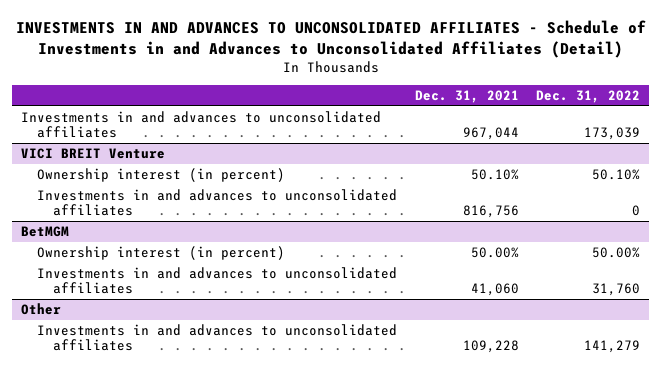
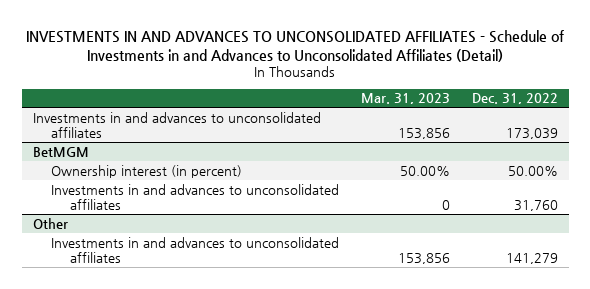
- | Dec. 31, 2021 | Dec. 31, 2022
+ | Mar. 31, 2023 | Dec. 31, 2022
- VICI BREIT Venture
- Ownership interest (in percent) | 50.10% | 50.10%
- Investments in and advances to unconsolidated affiliates | 816,756 | 0

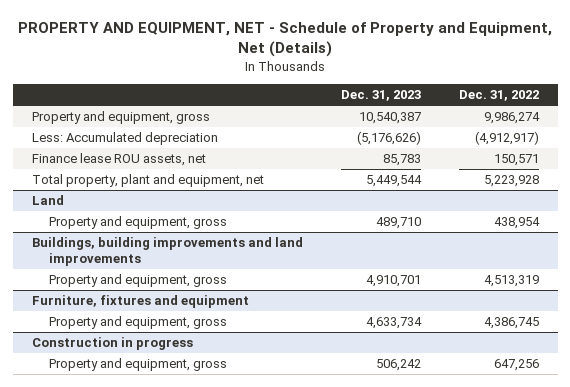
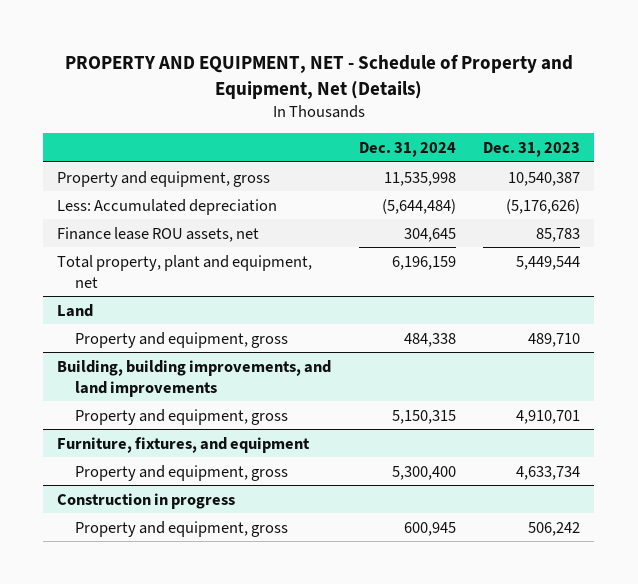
- | Dec. 31, 2023 | Dec. 31, 2022
+ | Dec. 31, 2024 | Dec. 31, 2023
- Buildings, building improvements and land improvements
+ Building, building improvements, and land improvements
- Furniture, fixtures and equipment
+ Furniture, fixtures, and equipment

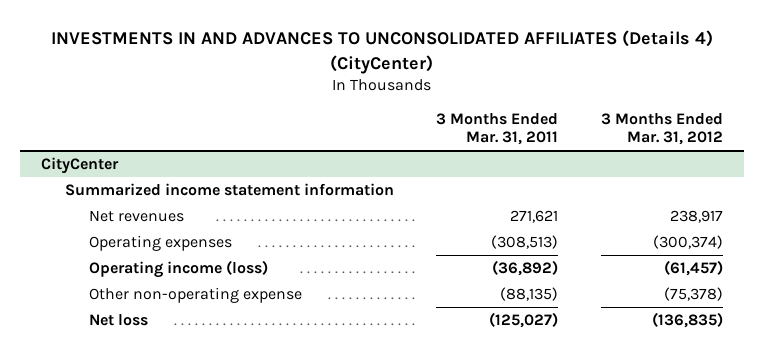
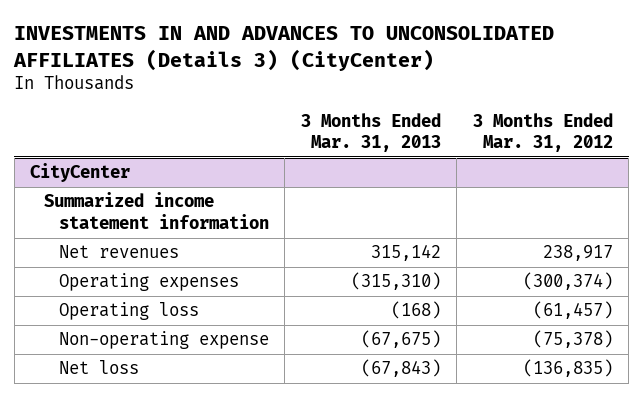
- INVESTMENTS IN AND ADVANCES TO UNCONSOLIDATED AFFILIATES (Details 4) (CityCenter)
+ INVESTMENTS IN AND ADVANCES TO UNCONSOLIDATED AFFILIATES (Details 3) (CityCenter)
- | 3 Months Ended Mar. 31, 2011 | 3 Months Ended Mar. 31, 2012
+ | 3 Months Ended Mar. 31, 2013 | 3 Months Ended Mar. 31, 2012
@ CityCenter
- Operating income (loss) | (36,892) | (61,457)
- Other non-operating expense | (88,135) | (75,378)
+ Operating loss | (168) | (61,457)
+ Non-operating expense | (67,675) | (75,378)

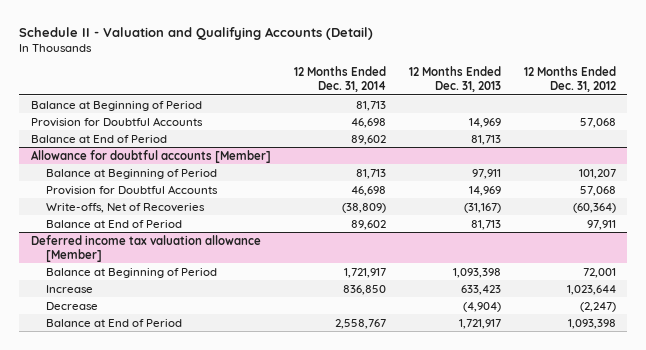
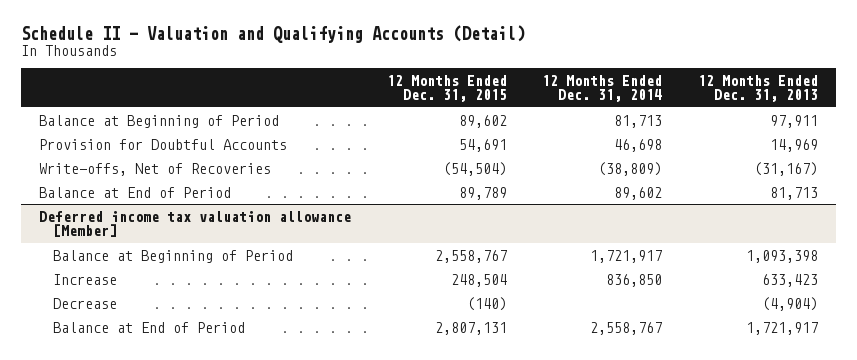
- | 12 Months Ended Dec. 31, 2014 | 12 Months Ended Dec. 31, 2013 | 12 Months Ended Dec. 31, 2012
+ | 12 Months Ended Dec. 31, 2015 | 12 Months Ended Dec. 31, 2014 | 12 Months Ended Dec. 31, 2013
- Balance at Beginning of Period | 81,713 | |
- Provision for Doubtful Accounts | 46,698 | 14,969 | 57,068
- Balance at End of Period | 89,602 | 81,713 |
- Allowance for doubtful accounts [Member]

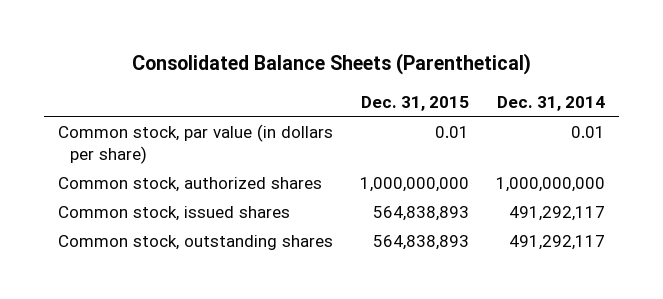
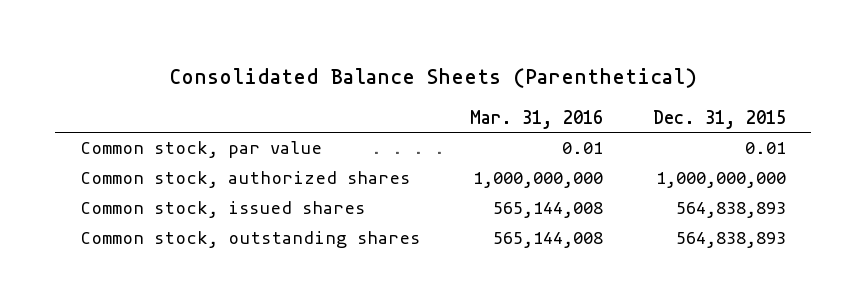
- | Dec. 31, 2015 | Dec. 31, 2014
+ | Mar. 31, 2016 | Dec. 31, 2015
- Common stock, par value (in dollars per share) | 0.01 | 0.01
+ Common stock, par value | 0.01 | 0.01

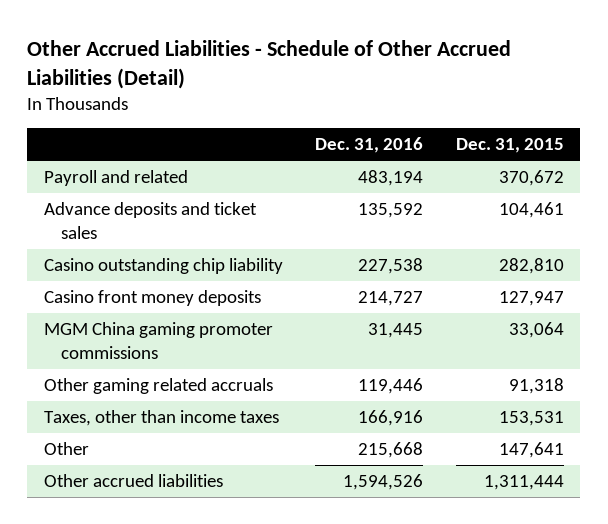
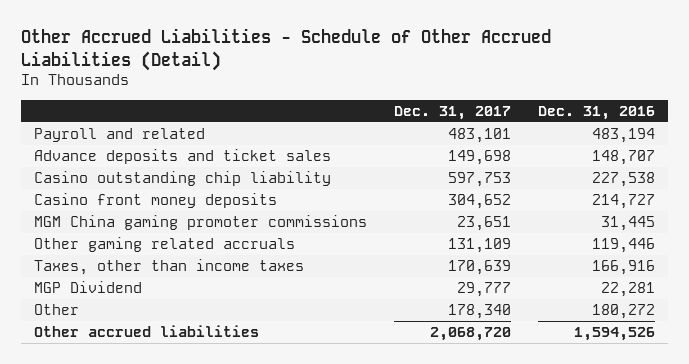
- | Dec. 31, 2016 | Dec. 31, 2015
+ | Dec. 31, 2017 | Dec. 31, 2016
- Advance deposits and ticket sales | 135,592 | 104,461
+ Advance deposits and ticket sales | 149,698 | 148,707
- Other | 215,668 | 147,641
+ MGP Dividend | 29,777 | 22,281
+ Other | 178,340 | 180,272

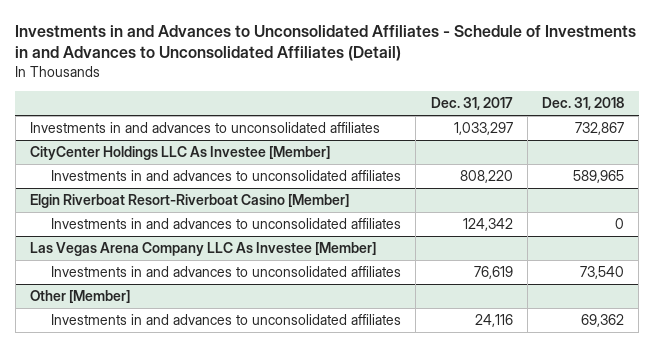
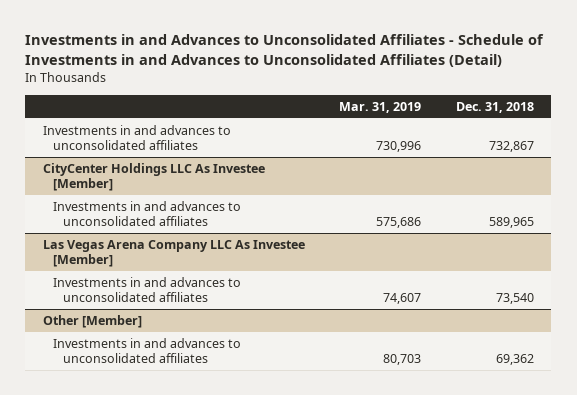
- | Dec. 31, 2017 | Dec. 31, 2018
+ | Mar. 31, 2019 | Dec. 31, 2018
- Elgin Riverboat Resort-Riverboat Casino [Member]
- Investments in and advances to unconsolidated affiliates | 124,342 | 0

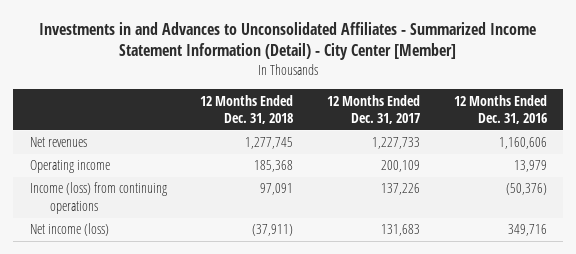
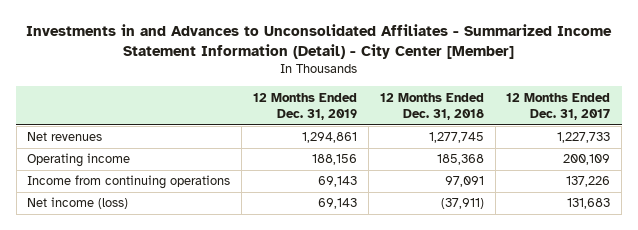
- | 12 Months Ended Dec. 31, 2018 | 12 Months Ended Dec. 31, 2017 | 12 Months Ended Dec. 31, 2016
+ | 12 Months Ended Dec. 31, 2019 | 12 Months Ended Dec. 31, 2018 | 12 Months Ended Dec. 31, 2017
- Income (loss) from continuing operations | 97,091 | 137,226 | (50,376)
+ Income from continuing operations | 69,143 | 97,091 | 137,226

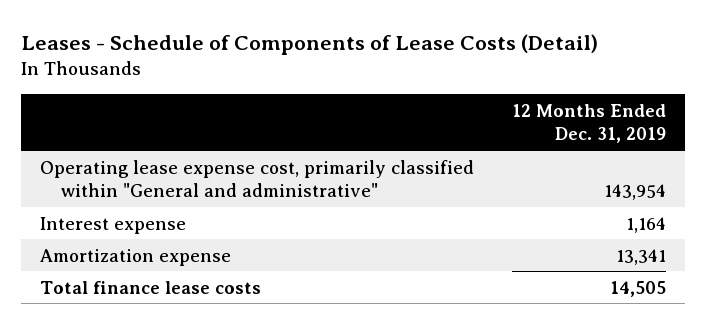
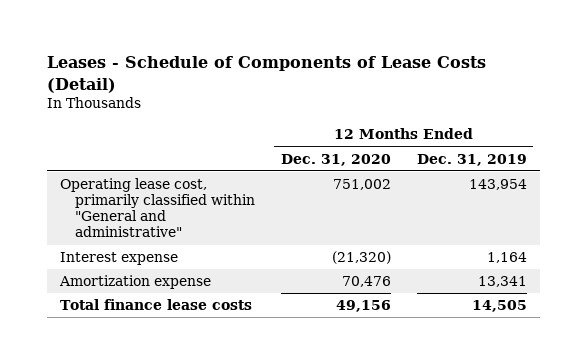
- | 12 Months Ended Dec. 31, 2019
+ | 12 Months Ended Dec. 31, 2020 | 12 Months Ended Dec. 31, 2019
- Operating lease expense cost, primarily classified within "General and administrative" | 143,954
+ Operating lease cost, primarily classified within "General and administrative" | 751,002 | 143,954

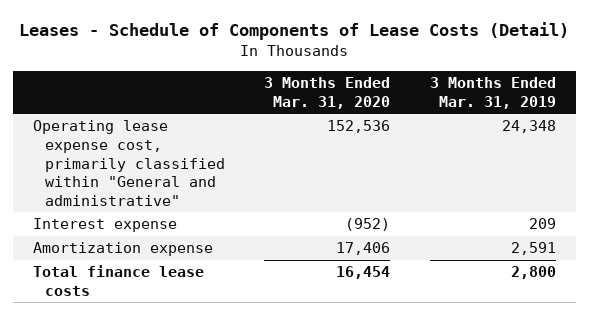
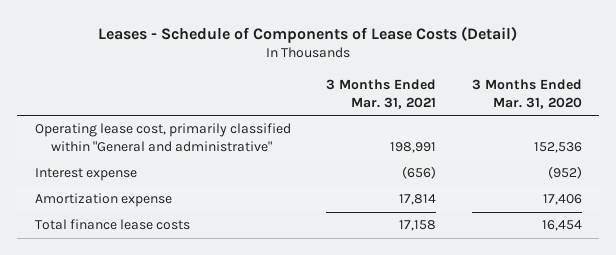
- | 3 Months Ended Mar. 31, 2020 | 3 Months Ended Mar. 31, 2019
+ | 3 Months Ended Mar. 31, 2021 | 3 Months Ended Mar. 31, 2020
- Operating lease expense cost, primarily classified within "General and administrative" | 152,536 | 24,348
+ Operating lease cost, primarily classified within "General and administrative" | 198,991 | 152,536

